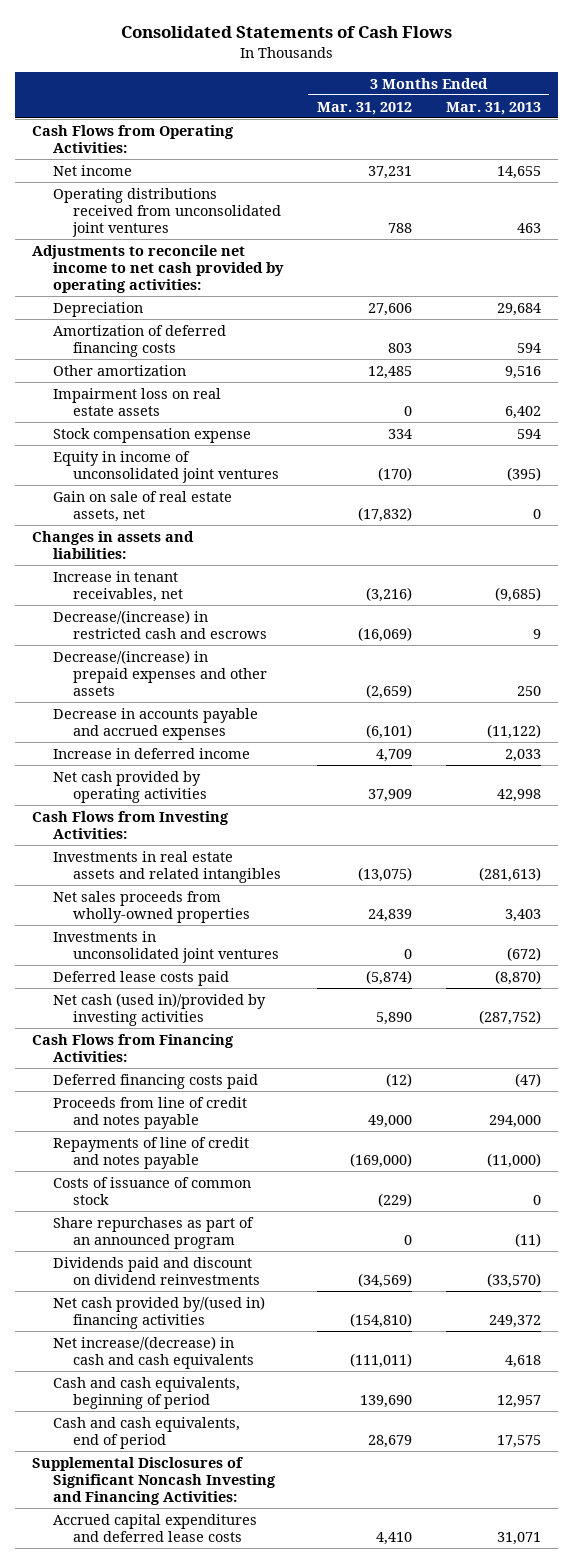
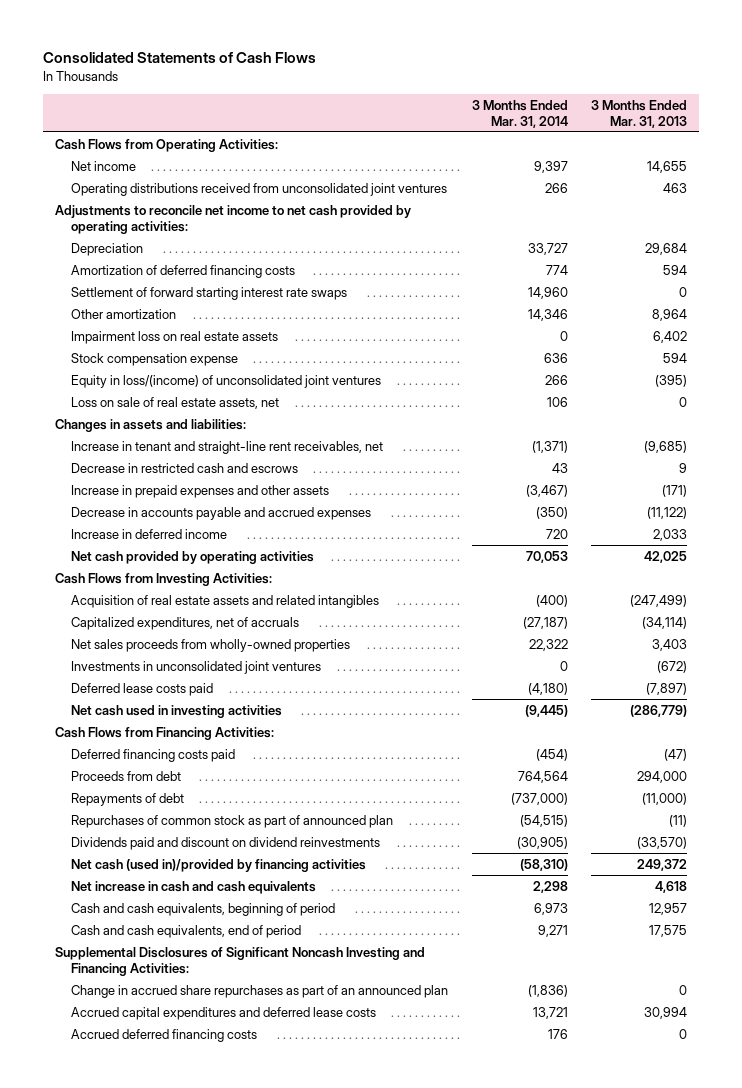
- | 3 Months Ended Mar. 31, 2012 | 3 Months Ended Mar. 31, 2013
+ | 3 Months Ended Mar. 31, 2014 | 3 Months Ended Mar. 31, 2013
- Other amortization | 12,485 | 9,516
+ Settlement of forward starting interest rate swaps | 14,960 | 0
+ Other amortization | 14,346 | 8,964
- Equity in income of unconsolidated joint ventures | (170) | (395)
- Gain on sale of real estate assets, net | (17,832) | 0
+ Equity in loss/(income) of unconsolidated joint ventures | 266 | (395)
+ Loss on sale of real estate assets, net | 106 | 0
- Increase in tenant receivables, net | (3,216) | (9,685)
- Decrease/(increase) in restricted cash and escrows | (16,069) | 9
- Decrease/(increase) in prepaid expenses and other assets | (2,659) | 250
+ Increase in tenant and straight-line rent receivables, net | (1,371) | (9,685)
+ Decrease in restricted cash and escrows | 43 | 9
+ Increase in prepaid expenses and other assets | (3,467) | (171)
- Net cash provided by operating activities | 37,909 | 42,998
+ Net cash provided by operating activities | 70,053 | 42,025
- Investments in real estate assets and related intangibles | (13,075) | (281,613)
+ Acquisition of real estate assets and related intangibles | (400) | (247,499)
+ Capitalized expenditures, net of accruals | (27,187) | (34,114)
- Deferred lease costs paid | (5,874) | (8,870)
- Net cash (used in)/provided by investing activities | 5,890 | (287,752)
+ Deferred lease costs paid | (4,180) | (7,897)
+ Net cash used in investing activities | (9,445) | (286,779)
- Proceeds from line of credit and notes payable | 49,000 | 294,000
- Repayments of line of credit and notes payable | (169,000) | (11,000)
- Costs of issuance of common stock | (229) | 0
- Share repurchases as part of an announced program | 0 | (11)
+ Proceeds from debt | 764,564 | 294,000
+ Repayments of debt | (737,000) | (11,000)
+ Repurchases of common stock as part of announced plan | (54,515) | (11)
- Net cash provided by/(used in) financing activities | (154,810) | 249,372
- Net increase/(decrease) in cash and cash equivalents | (111,011) | 4,618
+ Net cash (used in)/provided by financing activities | (58,310) | 249,372
+ Net increase in cash and cash equivalents | 2,298 | 4,618
- Accrued capital expenditures and deferred lease costs | 4,410 | 31,071
+ Change in accrued share repurchases as part of an announced plan | (1,836) | 0
+ Accrued capital expenditures and deferred lease costs | 13,721 | 30,994
+ Accrued deferred financing costs | 176 | 0

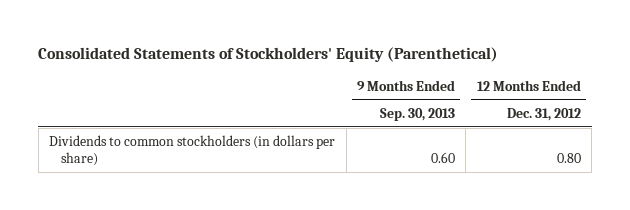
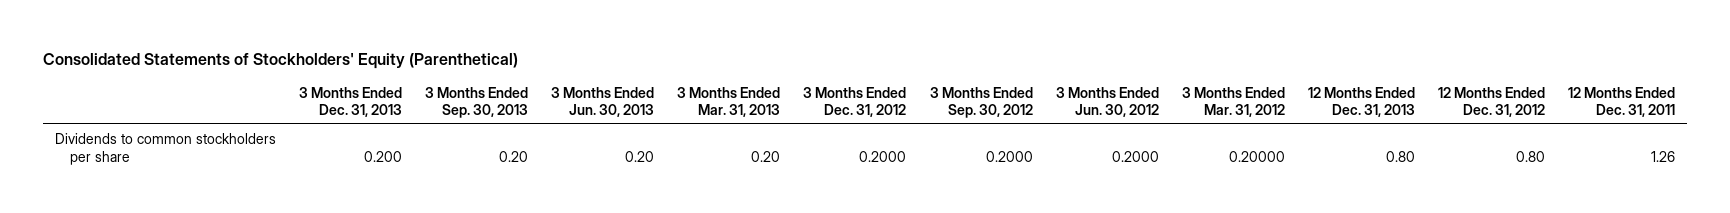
- | 9 Months Ended Sep. 30, 2013 | 12 Months Ended Dec. 31, 2012
+ | 3 Months Ended Dec. 31, 2013 | 3 Months Ended Sep. 30, 2013 | 3 Months Ended Jun. 30, 2013 | 3 Months Ended Mar. 31, 2013 | 3 Months Ended Dec. 31, 2012 | 3 Months Ended Sep. 30, 2012 | 3 Months Ended Jun. 30, 2012 | 3 Months Ended Mar. 31, 2012 | 12 Months Ended Dec. 31, 2013 | 12 Months Ended Dec. 31, 2012 | 12 Months Ended Dec. 31, 2011
- Dividends to common stockholders (in dollars per share) | 0.60 | 0.80
+ Dividends to common stockholders per share | 0.200 | 0.20 | 0.20 | 0.20 | 0.2000 | 0.2000 | 0.2000 | 0.20000 | 0.80 | 0.80 | 1.26

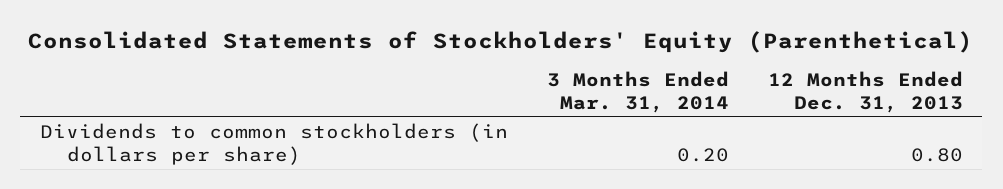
- | 3 Months Ended Dec. 31, 2013 | 3 Months Ended Sep. 30, 2013 | 3 Months Ended Jun. 30, 2013 | 3 Months Ended Mar. 31, 2013 | 3 Months Ended Dec. 31, 2012 | 3 Months Ended Sep. 30, 2012 | 3 Months Ended Jun. 30, 2012 | 3 Months Ended Mar. 31, 2012 | 12 Months Ended Dec. 31, 2013 | 12 Months Ended Dec. 31, 2012 | 12 Months Ended Dec. 31, 2011
+ | 3 Months Ended Mar. 31, 2014 | 12 Months Ended Dec. 31, 2013
- Dividends to common stockholders per share | 0.200 | 0.20 | 0.20 | 0.20 | 0.2000 | 0.2000 | 0.2000 | 0.20000 | 0.80 | 0.80 | 1.26
+ Dividends to common stockholders (in dollars per share) | 0.20 | 0.80

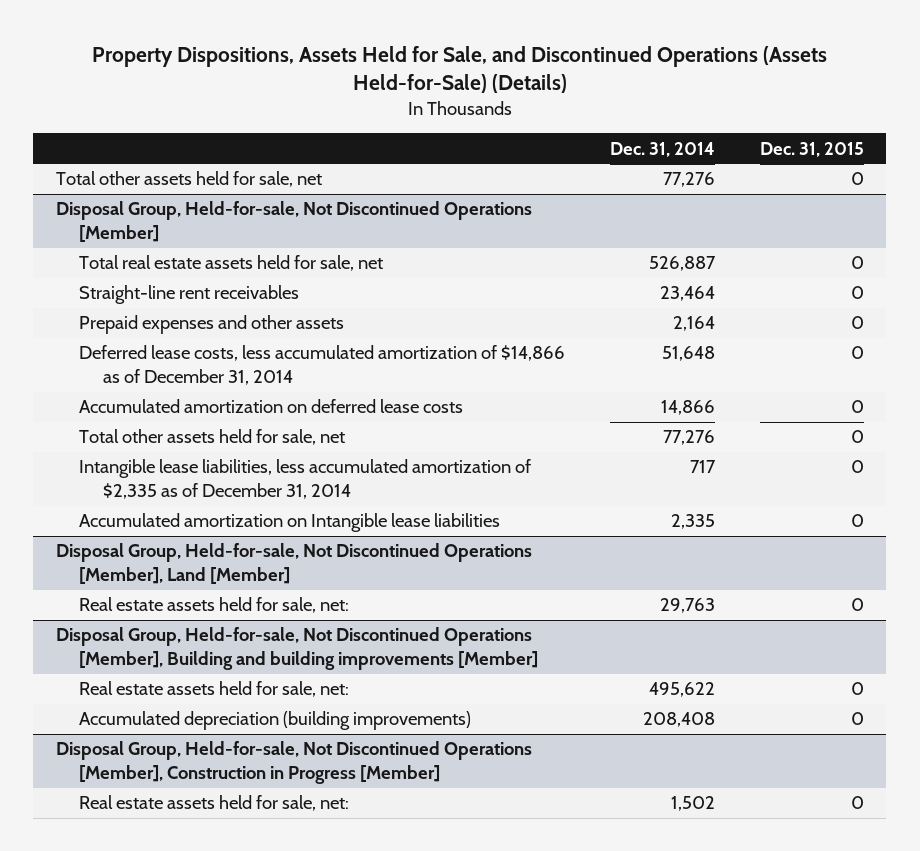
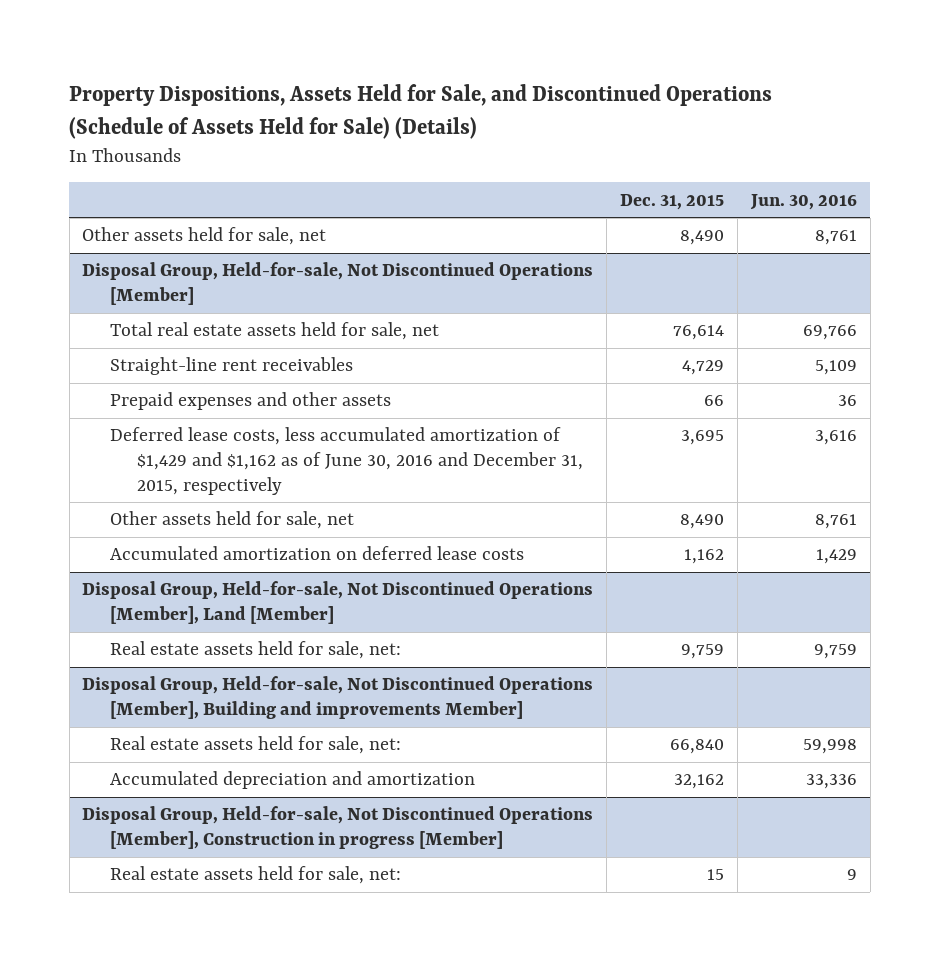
- Property Dispositions, Assets Held for Sale, and Discontinued Operations (Assets Held-for-Sale) (Details)
+ Property Dispositions, Assets Held for Sale, and Discontinued Operations (Schedule of Assets Held for Sale) (Details)
- | Dec. 31, 2014 | Dec. 31, 2015
+ | Dec. 31, 2015 | Jun. 30, 2016
- Total other assets held for sale, net | 77,276 | 0
+ Other assets held for sale, net | 8,490 | 8,761
@ Disposal Group, Held-for-sale, Not Discontinued Operations [Member]
- Total real estate assets held for sale, net | 526,887 | 0
- Straight-line rent receivables | 23,464 | 0
- Prepaid expenses and other assets | 2,164 | 0
- Deferred lease costs, less accumulated amortization of $14,866 as of December 31, 2014 | 51,648 | 0
- Accumulated amortization on deferred lease costs | 14,866 | 0
- Total other assets held for sale, net | 77,276 | 0
- Intangible lease liabilities, less accumulated amortization of $2,335 as of December 31, 2014 | 717 | 0
- Accumulated amortization on Intangible lease liabilities | 2,335 | 0
+ Total real estate assets held for sale, net | 76,614 | 69,766
+ Straight-line rent receivables | 4,729 | 5,109
+ Prepaid expenses and other assets | 66 | 36
+ Deferred lease costs, less accumulated amortization of $1,429 and $1,162 as of June 30, 2016 and December 31, 2015, respectively | 3,695 | 3,616
+ Other assets held for sale, net | 8,490 | 8,761
+ Accumulated amortization on deferred lease costs | 1,162 | 1,429
@ Disposal Group, Held-for-sale, Not Discontinued Operations [Member], Land [Member]
- Real estate assets held for sale, net: | 29,763 | 0
- Disposal Group, Held-for-sale, Not Discontinued Operations [Member], Building and building improvements [Member]
- Real estate assets held for sale, net: | 495,622 | 0
- Accumulated depreciation (building improvements) | 208,408 | 0
- Disposal Group, Held-for-sale, Not Discontinued Operations [Member], Construction in Progress [Member]
- Real estate assets held for sale, net: | 1,502 | 0
@ Disposal Group, Held-for-sale, Not Discontinued Operations [Member], Land [Member]
+ Real estate assets held for sale, net: | 9,759 | 9,759
+ Disposal Group, Held-for-sale, Not Discontinued Operations [Member], Building and improvements Member]
+ Real estate assets held for sale, net: | 66,840 | 59,998
+ Accumulated depreciation and amortization | 32,162 | 33,336
+ Disposal Group, Held-for-sale, Not Discontinued Operations [Member], Construction in progress [Member]
+ Real estate assets held for sale, net: | 15 | 9

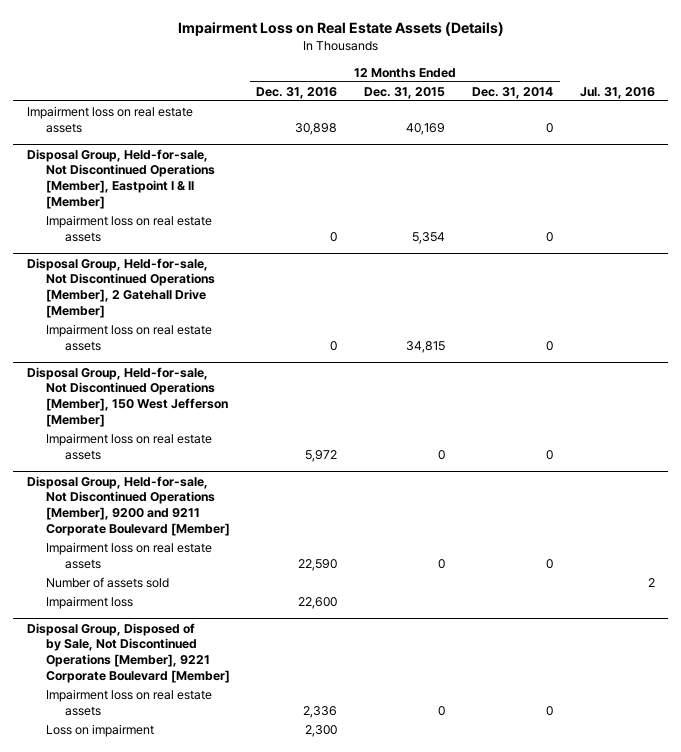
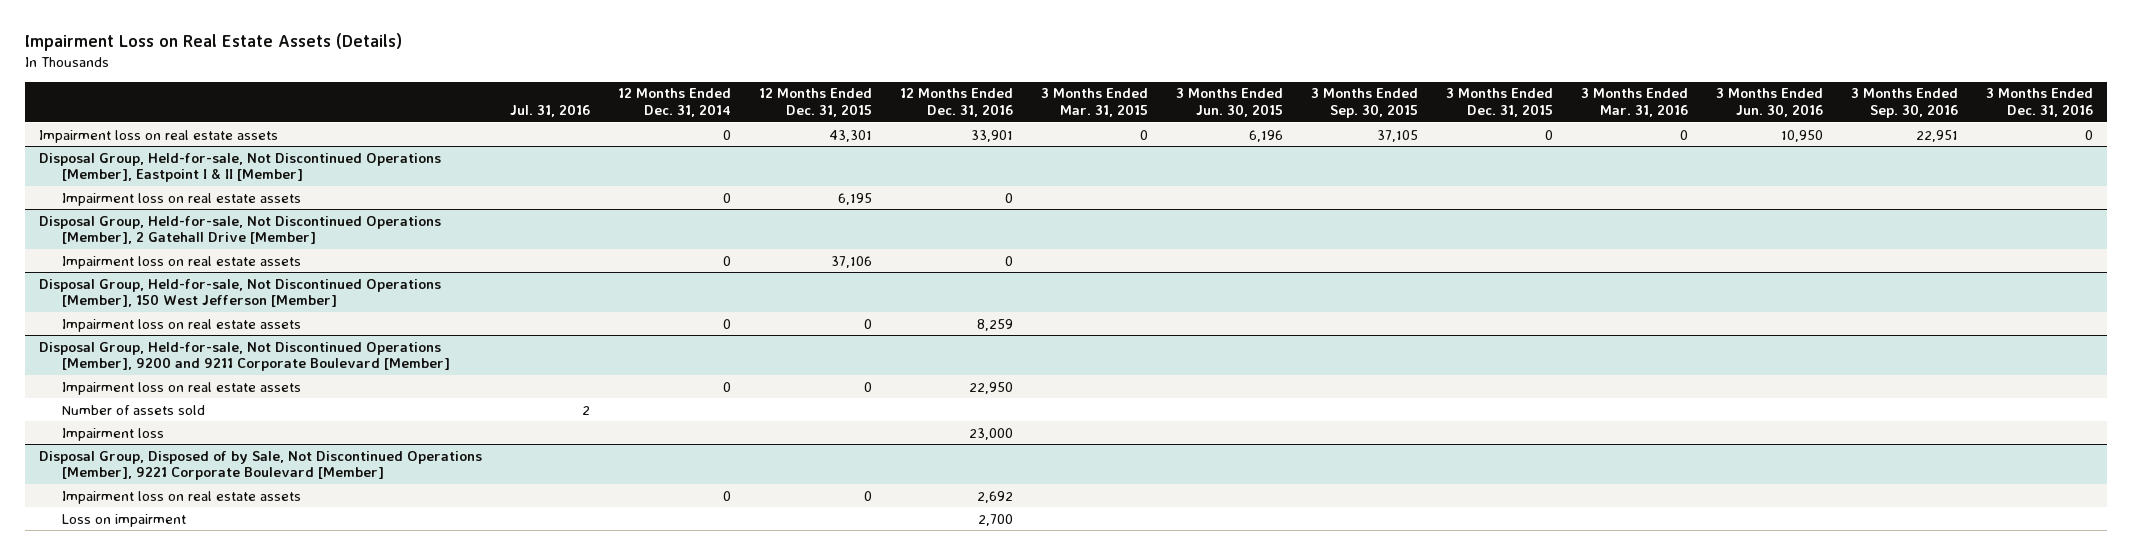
- | 12 Months Ended Dec. 31, 2016 | 12 Months Ended Dec. 31, 2015 | 12 Months Ended Dec. 31, 2014 | Jul. 31, 2016
+ | Jul. 31, 2016 | 12 Months Ended Dec. 31, 2014 | 12 Months Ended Dec. 31, 2015 | 12 Months Ended Dec. 31, 2016 | 3 Months Ended Mar. 31, 2015 | 3 Months Ended Jun. 30, 2015 | 3 Months Ended Sep. 30, 2015 | 3 Months Ended Dec. 31, 2015 | 3 Months Ended Mar. 31, 2016 | 3 Months Ended Jun. 30, 2016 | 3 Months Ended Sep. 30, 2016 | 3 Months Ended Dec. 31, 2016
- Impairment loss on real estate assets | 30,898 | 40,169 | 0 |
+ Impairment loss on real estate assets | | 0 | 43,301 | 33,901 | 0 | 6,196 | 37,105 | 0 | 0 | 10,950 | 22,951 | 0
@ Disposal Group, Held-for-sale, Not Discontinued Operations [Member], Eastpoint I & II [Member]
- Impairment loss on real estate assets | 0 | 5,354 | 0 |
+ Impairment loss on real estate assets | | 0 | 6,195 | 0 | | | | | | | |
@ Disposal Group, Held-for-sale, Not Discontinued Operations [Member], 2 Gatehall Drive [Member]
- Impairment loss on real estate assets | 0 | 34,815 | 0 |
+ Impairment loss on real estate assets | | 0 | 37,106 | 0 | | | | | | | |
@ Disposal Group, Held-for-sale, Not Discontinued Operations [Member], 150 West Jefferson [Member]
- Impairment loss on real estate assets | 5,972 | 0 | 0 |
+ Impairment loss on real estate assets | | 0 | 0 | 8,259 | | | | | | | |
@ Disposal Group, Held-for-sale, Not Discontinued Operations [Member], 9200 and 9211 Corporate Boulevard [Member]
- Impairment loss on real estate assets | 22,590 | 0 | 0 |
+ Impairment loss on real estate assets | | 0 | 0 | 22,950 | | | | | | | |
- Impairment loss | 22,600 | | |
+ Impairment loss | | | | 23,000 | | | | | | | |
@ Disposal Group, Disposed of by Sale, Not Discontinued Operations [Member], 9221 Corporate Boulevard [Member]
- Impairment loss on real estate assets | 2,336 | 0 | 0 |
- Loss on impairment | 2,300 | | |
+ Impairment loss on real estate assets | | 0 | 0 | 2,692 | | | | | | | |
+ Loss on impairment | | | | 2,700 | | | | | | | |

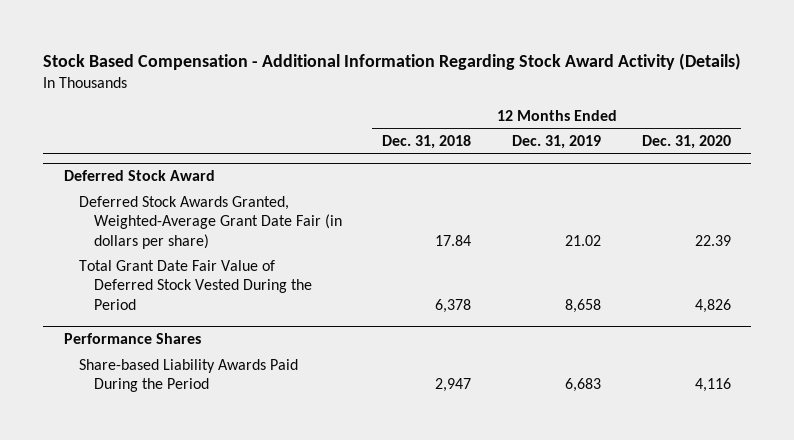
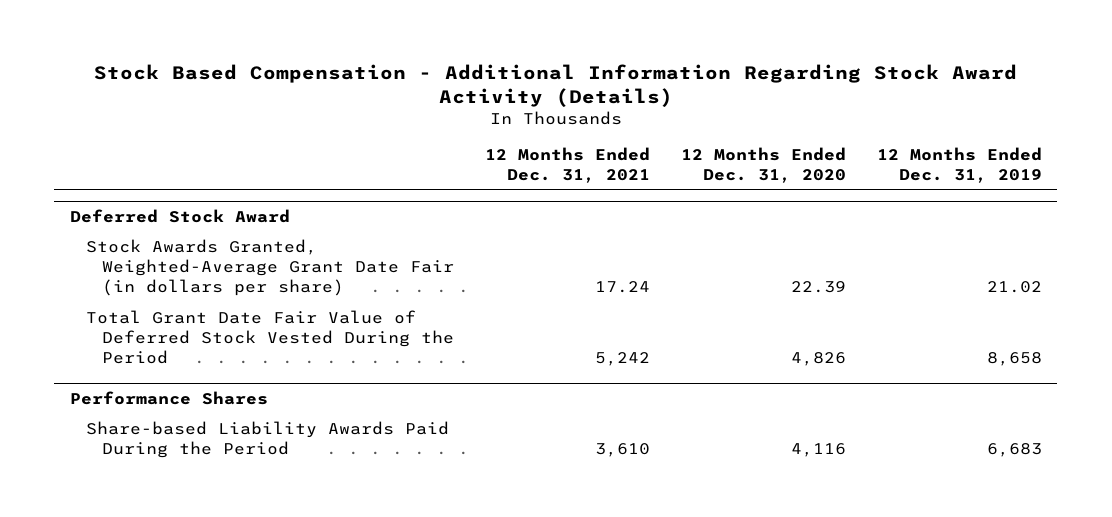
- | 12 Months Ended Dec. 31, 2018 | 12 Months Ended Dec. 31, 2019 | 12 Months Ended Dec. 31, 2020
+ | 12 Months Ended Dec. 31, 2021 | 12 Months Ended Dec. 31, 2020 | 12 Months Ended Dec. 31, 2019
@ Deferred Stock Award
- Deferred Stock Awards Granted, Weighted-Average Grant Date Fair (in dollars per share) | 17.84 | 21.02 | 22.39
+ Stock Awards Granted, Weighted-Average Grant Date Fair (in dollars per share) | 17.24 | 22.39 | 21.02

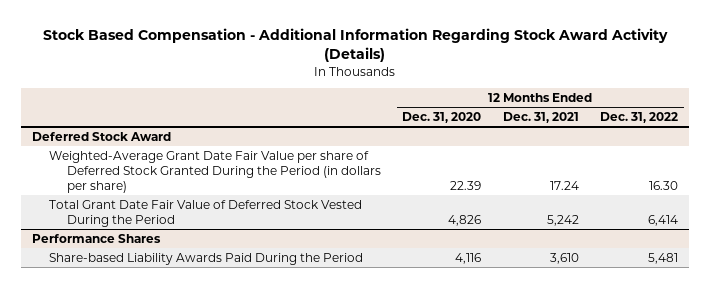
- | 12 Months Ended Dec. 31, 2021 | 12 Months Ended Dec. 31, 2020 | 12 Months Ended Dec. 31, 2019
+ | 12 Months Ended Dec. 31, 2020 | 12 Months Ended Dec. 31, 2021 | 12 Months Ended Dec. 31, 2022
@ Deferred Stock Award
- Stock Awards Granted, Weighted-Average Grant Date Fair (in dollars per share) | 17.24 | 22.39 | 21.02
+ Weighted-Average Grant Date Fair Value per share of Deferred Stock Granted During the Period (in dollars per share) | 22.39 | 17.24 | 16.30

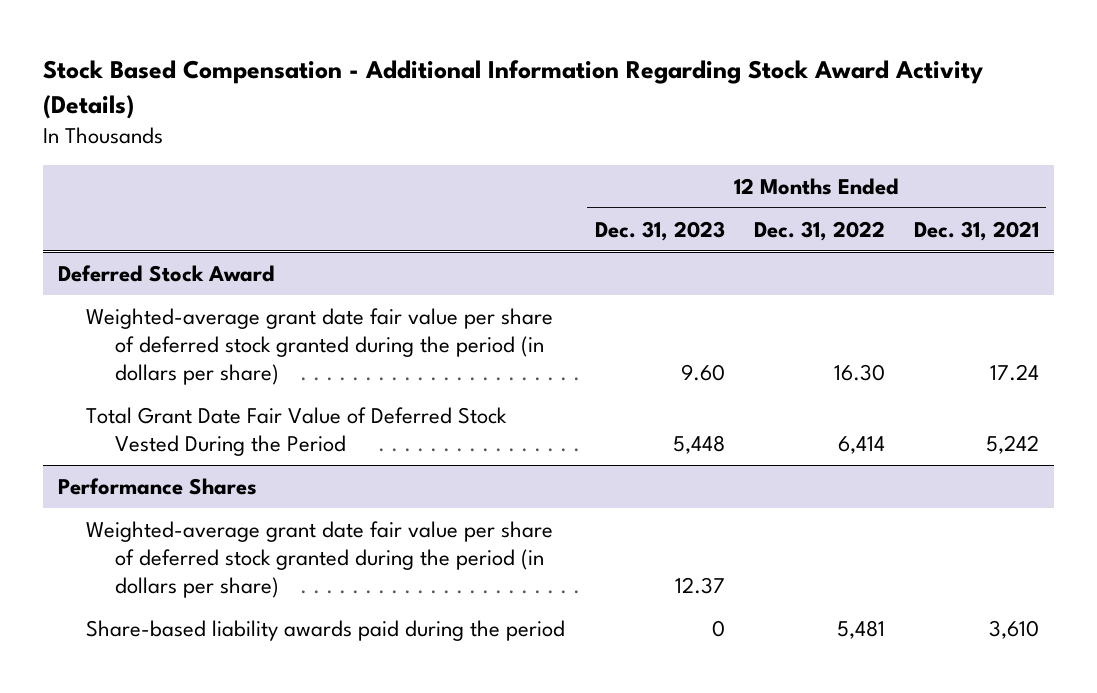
- | 12 Months Ended Dec. 31, 2020 | 12 Months Ended Dec. 31, 2021 | 12 Months Ended Dec. 31, 2022
+ | 12 Months Ended Dec. 31, 2023 | 12 Months Ended Dec. 31, 2022 | 12 Months Ended Dec. 31, 2021
@ Deferred Stock Award
- Weighted-Average Grant Date Fair Value per share of Deferred Stock Granted During the Period (in dollars per share) | 22.39 | 17.24 | 16.30
+ Weighted-average grant date fair value per share of deferred stock granted during the period (in dollars per share) | 9.60 | 16.30 | 17.24
@ Performance Shares
- Share-based Liability Awards Paid During the Period | 4,116 | 3,610 | 5,481
+ Weighted-average grant date fair value per share of deferred stock granted during the period (in dollars per share) | 12.37 | |
+ Share-based liability awards paid during the period | 0 | 5,481 | 3,610

